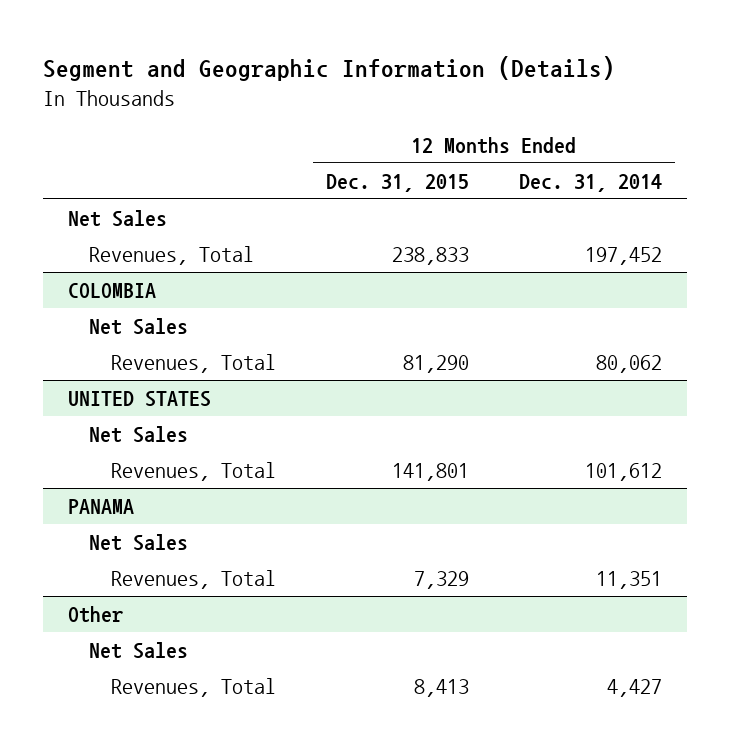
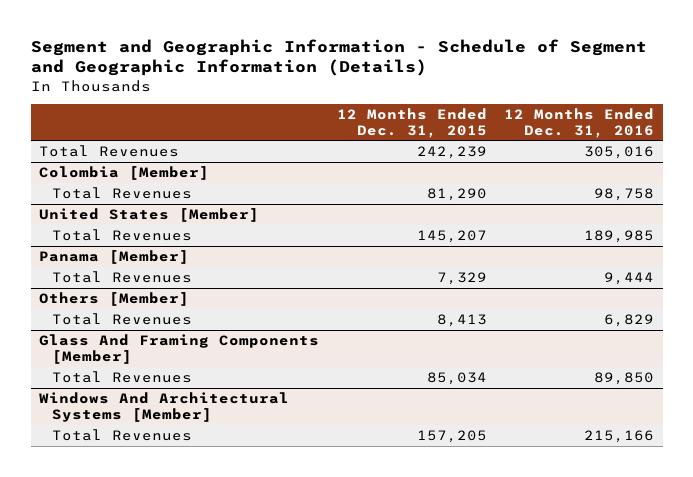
- Segment and Geographic Information (Details)
+ Segment and Geographic Information - Schedule of Segment and Geographic Information (Details)
- | 12 Months Ended Dec. 31, 2015 | 12 Months Ended Dec. 31, 2014
+ | 12 Months Ended Dec. 31, 2015 | 12 Months Ended Dec. 31, 2016
- Net Sales
- Revenues, Total | 238,833 | 197,452
- COLOMBIA
- Net Sales
- Revenues, Total | 81,290 | 80,062
- UNITED STATES
- Net Sales
- Revenues, Total | 141,801 | 101,612
- PANAMA
- Net Sales
- Revenues, Total | 7,329 | 11,351
- Other
- Net Sales
- Revenues, Total | 8,413 | 4,427
+ Total Revenues | 242,239 | 305,016
+ Colombia [Member]
+ Total Revenues | 81,290 | 98,758
+ United States [Member]
+ Total Revenues | 145,207 | 189,985
+ Panama [Member]
+ Total Revenues | 7,329 | 9,444
+ Others [Member]
+ Total Revenues | 8,413 | 6,829
+ Glass And Framing Components [Member]
+ Total Revenues | 85,034 | 89,850
+ Windows And Architectural Systems [Member]
+ Total Revenues | 157,205 | 215,166

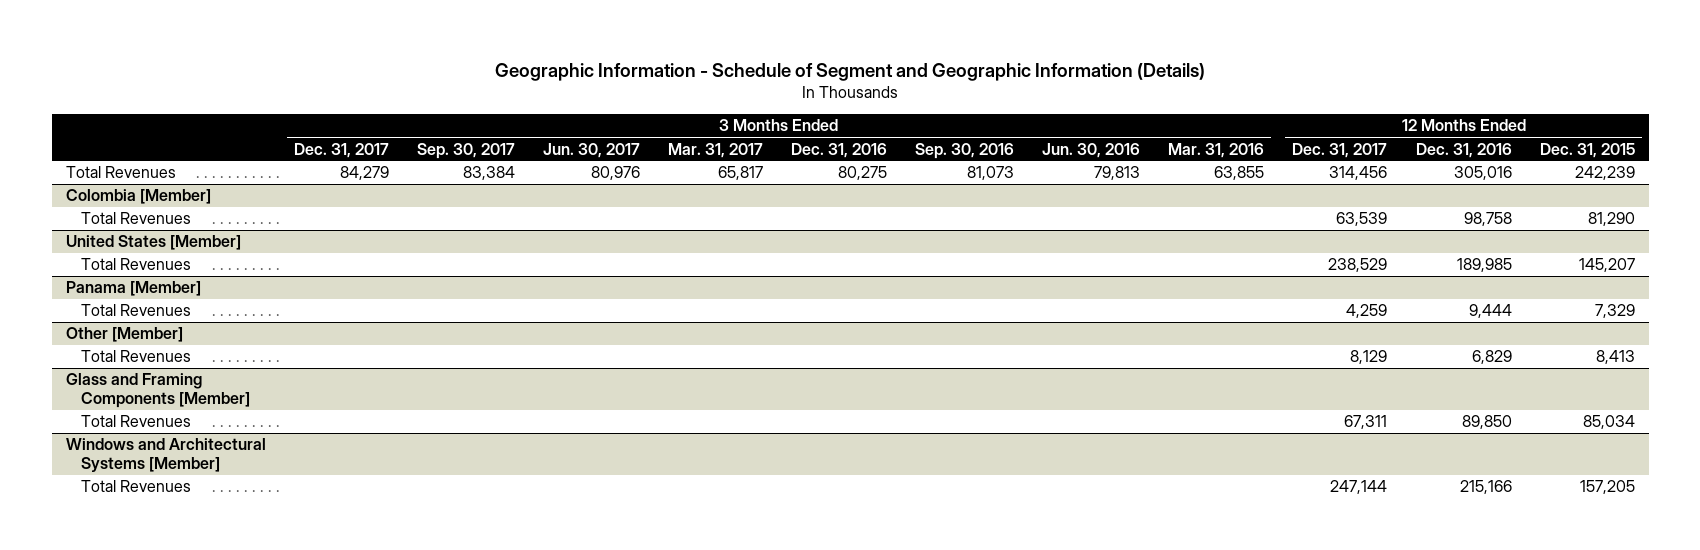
- Segment and Geographic Information - Schedule of Segment and Geographic Information (Details)
+ Geographic Information - Schedule of Segment and Geographic Information (Details)
- | 12 Months Ended Dec. 31, 2015 | 12 Months Ended Dec. 31, 2016
+ | 3 Months Ended Dec. 31, 2017 | 3 Months Ended Sep. 30, 2017 | 3 Months Ended Jun. 30, 2017 | 3 Months Ended Mar. 31, 2017 | 3 Months Ended Dec. 31, 2016 | 3 Months Ended Sep. 30, 2016 | 3 Months Ended Jun. 30, 2016 | 3 Months Ended Mar. 31, 2016 | 12 Months Ended Dec. 31, 2017 | 12 Months Ended Dec. 31, 2016 | 12 Months Ended Dec. 31, 2015
- Others [Member]
+ Other [Member]
- Glass And Framing Components [Member]
+ Glass and Framing Components [Member]
- Windows And Architectural Systems [Member]
+ Windows and Architectural Systems [Member]

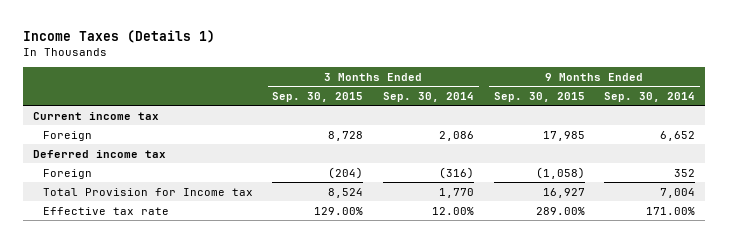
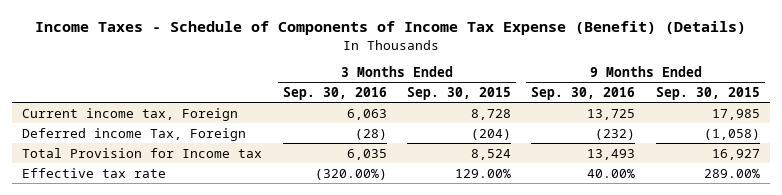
- Income Taxes (Details 1)
+ Income Taxes - Schedule of Components of Income Tax Expense (Benefit) (Details)
- | 3 Months Ended Sep. 30, 2015 | 3 Months Ended Sep. 30, 2014 | 9 Months Ended Sep. 30, 2015 | 9 Months Ended Sep. 30, 2014
+ | 3 Months Ended Sep. 30, 2016 | 3 Months Ended Sep. 30, 2015 | 9 Months Ended Sep. 30, 2016 | 9 Months Ended Sep. 30, 2015
- Current income tax
- Foreign | 8,728 | 2,086 | 17,985 | 6,652
- Deferred income tax
- Foreign | (204) | (316) | (1,058) | 352
+ Current income tax, Foreign | 6,063 | 8,728 | 13,725 | 17,985
+ Deferred income Tax, Foreign | (28) | (204) | (232) | (1,058)

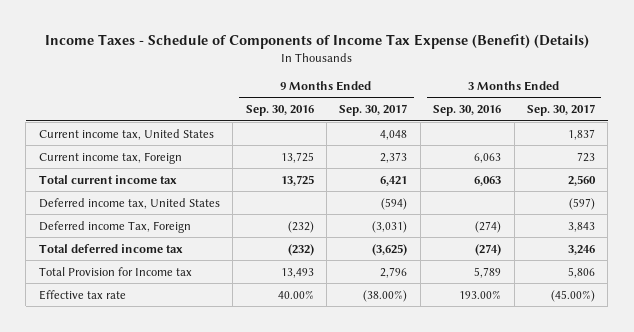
- | 3 Months Ended Sep. 30, 2016 | 3 Months Ended Sep. 30, 2015 | 9 Months Ended Sep. 30, 2016 | 9 Months Ended Sep. 30, 2015
+ | 9 Months Ended Sep. 30, 2016 | 9 Months Ended Sep. 30, 2017 | 3 Months Ended Sep. 30, 2016 | 3 Months Ended Sep. 30, 2017
+ Current income tax, United States | | 4,048 | | 1,837
- Deferred income Tax, Foreign | (28) | (204) | (232) | (1,058)
- Total Provision for Income tax | 6,035 | 8,524 | 13,493 | 16,927
- Effective tax rate | (320.00%) | 129.00% | 40.00% | 289.00%
+ Total current income tax | 13,725 | 6,421 | 6,063 | 2,560
+ Deferred income tax, United States | | (594) | | (597)
+ Deferred income Tax, Foreign | (232) | (3,031) | (274) | 3,843
+ Total deferred income tax | (232) | (3,625) | (274) | 3,246
+ Total Provision for Income tax | 13,493 | 2,796 | 5,789 | 5,806
+ Effective tax rate | 40.00% | (38.00%) | 193.00% | (45.00%)

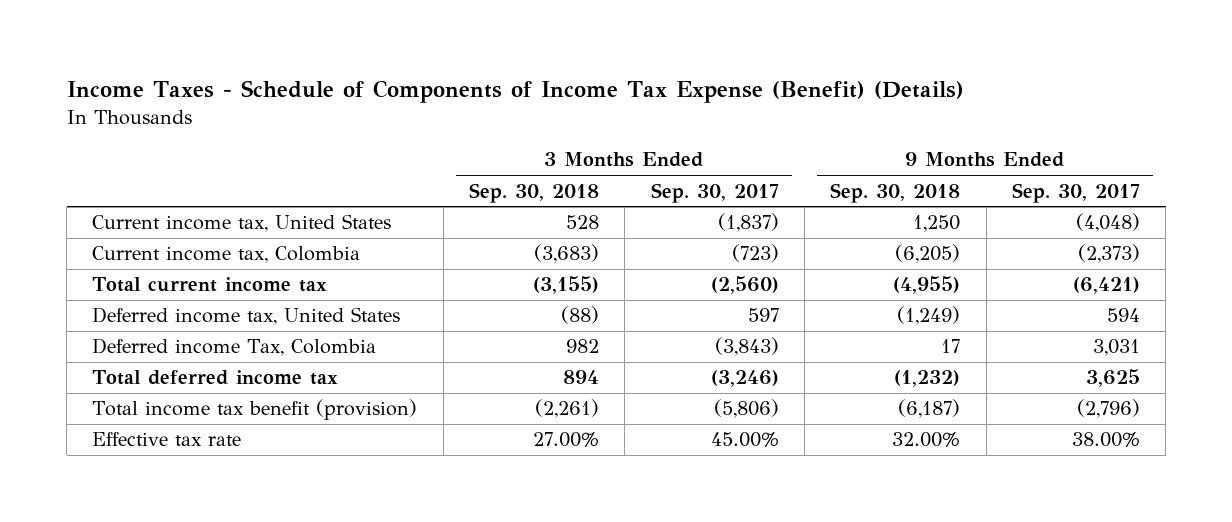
- | 9 Months Ended Sep. 30, 2016 | 9 Months Ended Sep. 30, 2017 | 3 Months Ended Sep. 30, 2016 | 3 Months Ended Sep. 30, 2017
+ | 3 Months Ended Sep. 30, 2018 | 3 Months Ended Sep. 30, 2017 | 9 Months Ended Sep. 30, 2018 | 9 Months Ended Sep. 30, 2017
- Current income tax, United States | | 4,048 | | 1,837
- Current income tax, Foreign | 13,725 | 2,373 | 6,063 | 723
- Total current income tax | 13,725 | 6,421 | 6,063 | 2,560
- Deferred income tax, United States | | (594) | | (597)
- Deferred income Tax, Foreign | (232) | (3,031) | (274) | 3,843
- Total deferred income tax | (232) | (3,625) | (274) | 3,246
- Total Provision for Income tax | 13,493 | 2,796 | 5,789 | 5,806
- Effective tax rate | 40.00% | (38.00%) | 193.00% | (45.00%)
+ Current income tax, United States | 528 | (1,837) | 1,250 | (4,048)
+ Current income tax, Colombia | (3,683) | (723) | (6,205) | (2,373)
+ Total current income tax | (3,155) | (2,560) | (4,955) | (6,421)
+ Deferred income tax, United States | (88) | 597 | (1,249) | 594
+ Deferred income Tax, Colombia | 982 | (3,843) | 17 | 3,031
+ Total deferred income tax | 894 | (3,246) | (1,232) | 3,625
+ Total income tax benefit (provision) | (2,261) | (5,806) | (6,187) | (2,796)
+ Effective tax rate | 27.00% | 45.00% | 32.00% | 38.00%

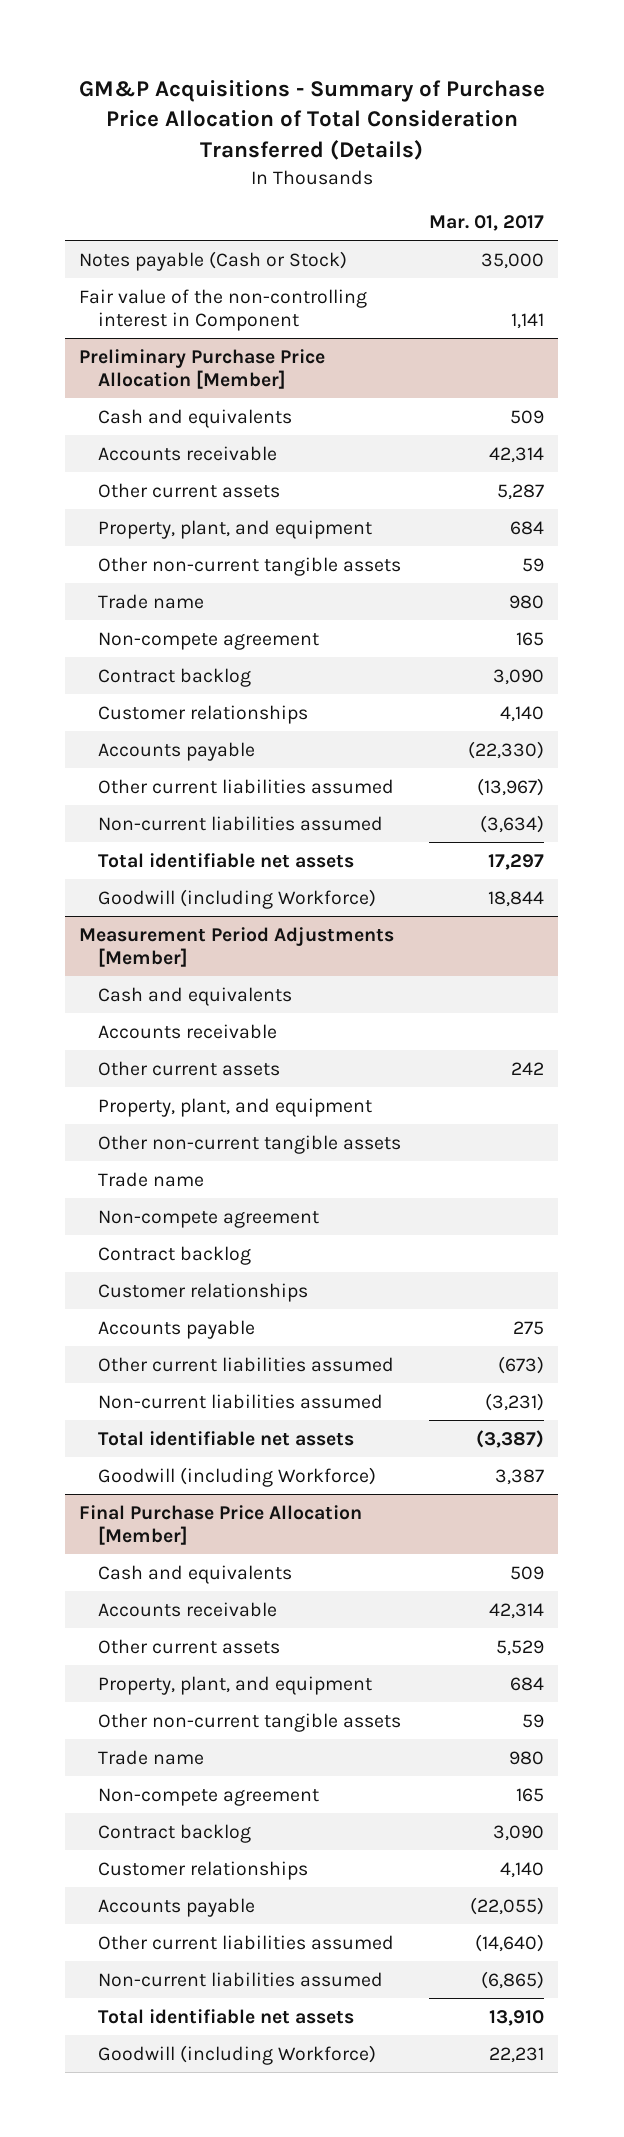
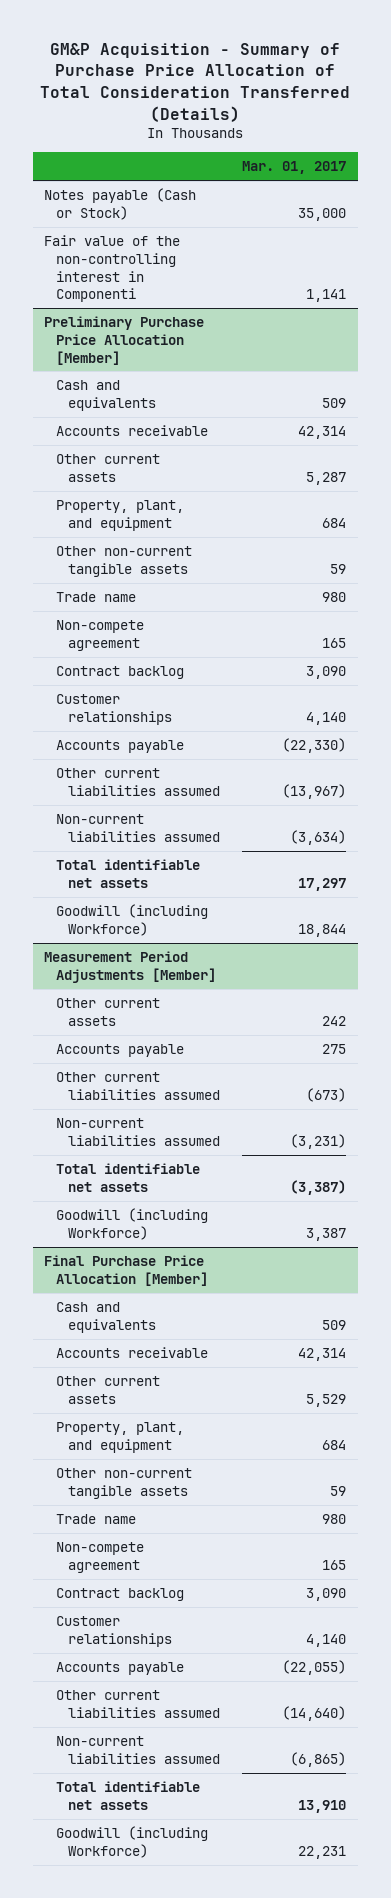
- GM&P Acquisitions - Summary of Purchase Price Allocation of Total Consideration Transferred (Details)
+ GM&P Acquisition - Summary of Purchase Price Allocation of Total Consideration Transferred (Details)
- Fair value of the non-controlling interest in Component | 1,141
+ Fair value of the non-controlling interest in Componenti | 1,141
@ Measurement Period Adjustments [Member]
- Cash and equivalents
- Accounts receivable
- Property, plant, and equipment
- Other non-current tangible assets
- Trade name
- Non-compete agreement
- Contract backlog
- Customer relationships

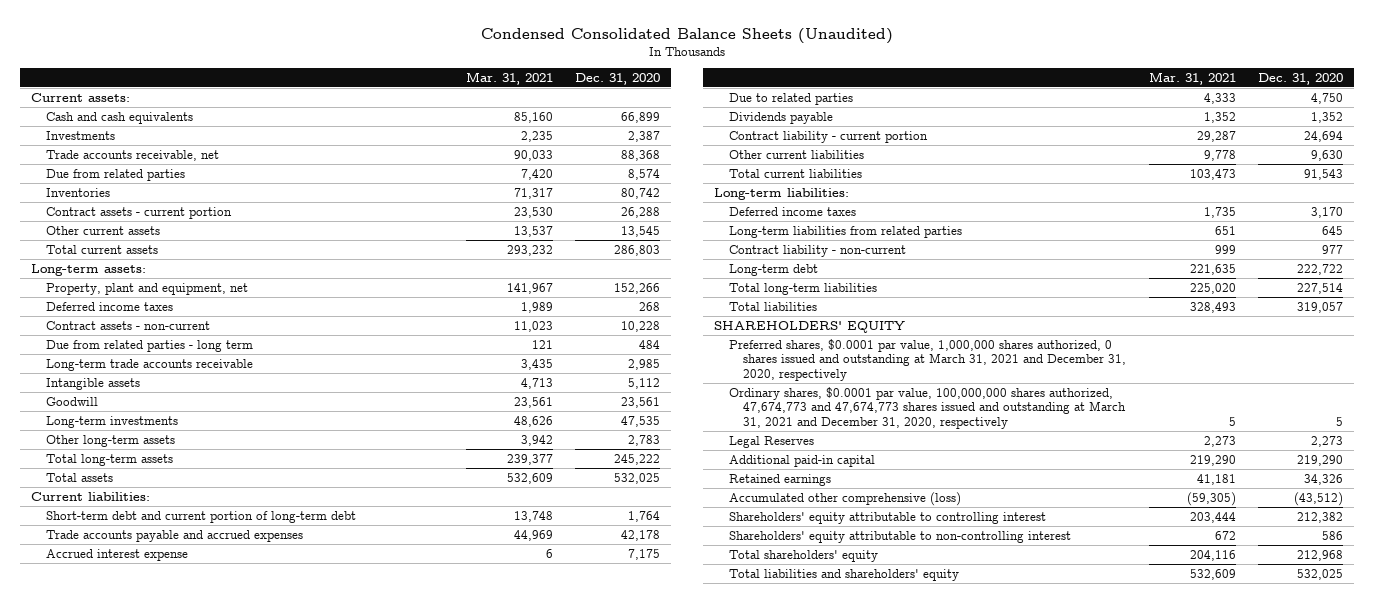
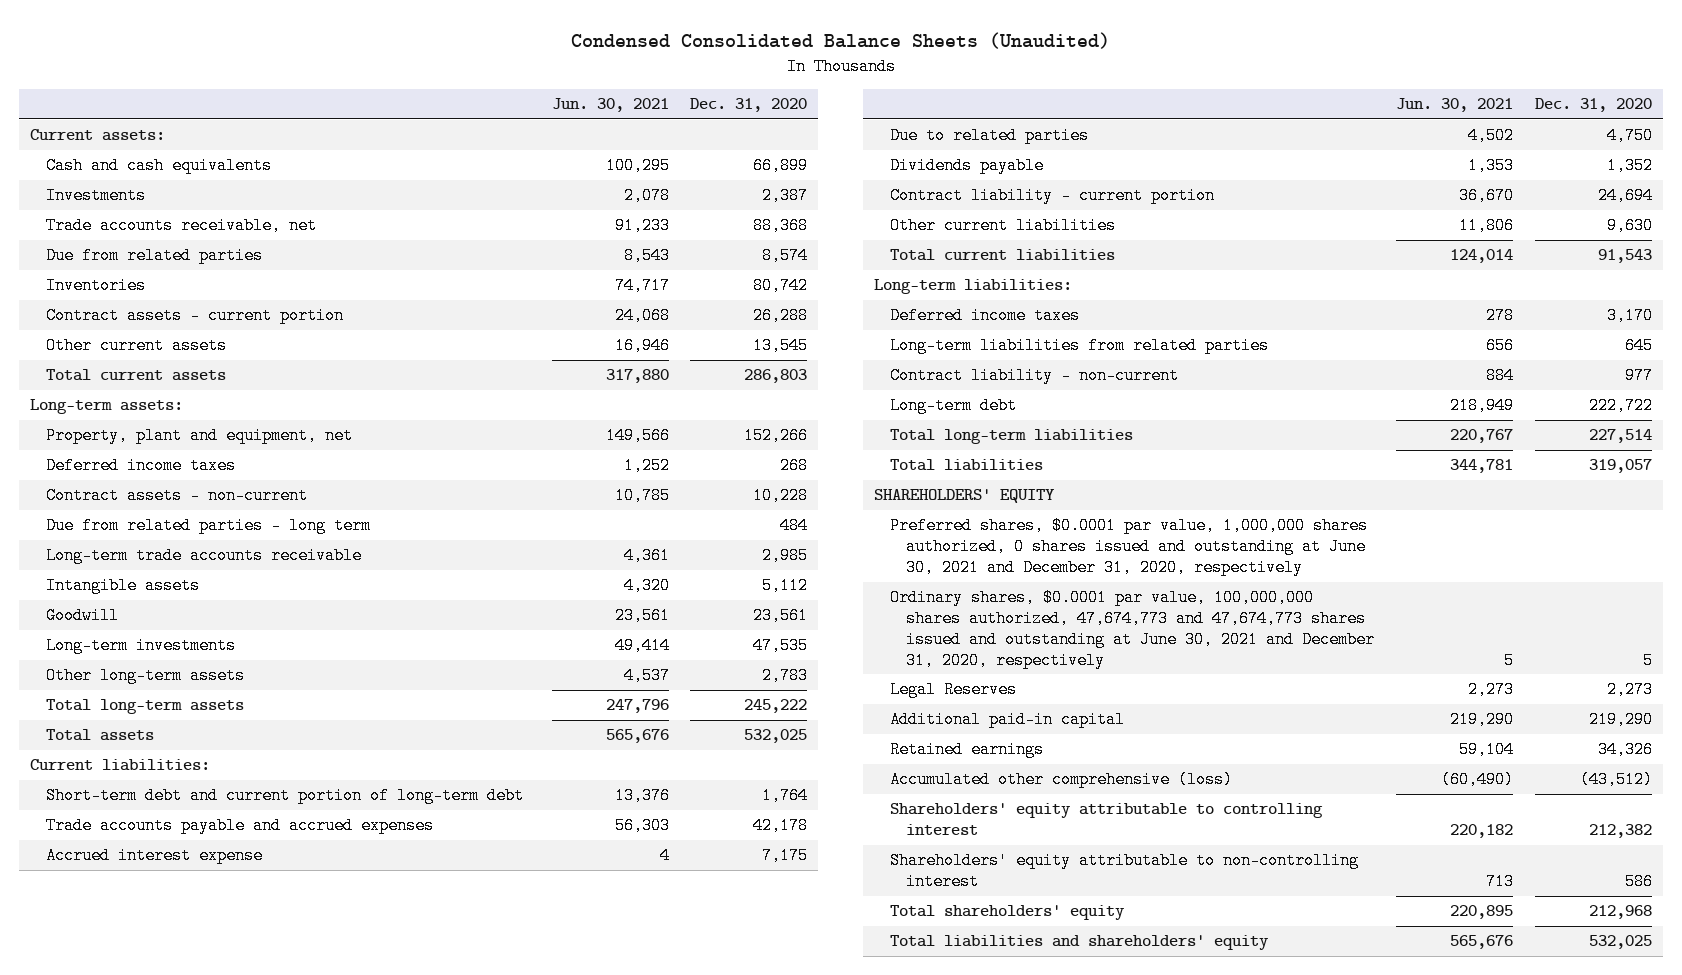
- | Mar. 31, 2021 | Dec. 31, 2020
+ | Jun. 30, 2021 | Dec. 31, 2020
- Preferred shares, $0.0001 par value, 1,000,000 shares authorized, 0 shares issued and outstanding at March 31, 2021 and December 31, 2020, respectively
- Ordinary shares, $0.0001 par value, 100,000,000 shares authorized, 47,674,773 and 47,674,773 shares issued and outstanding at March 31, 2021 and December 31, 2020, respectively | 5 | 5
+ Preferred shares, $0.0001 par value, 1,000,000 shares authorized, 0 shares issued and outstanding at June 30, 2021 and December 31, 2020, respectively
+ Ordinary shares, $0.0001 par value, 100,000,000 shares authorized, 47,674,773 and 47,674,773 shares issued and outstanding at June 30, 2021 and December 31, 2020, respectively | 5 | 5

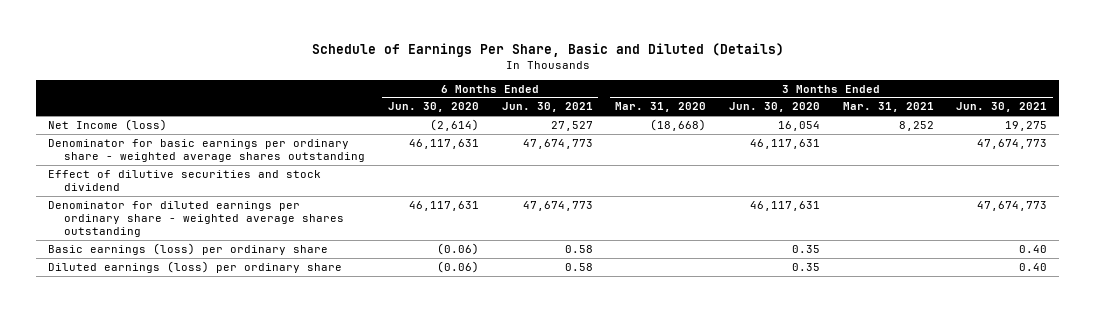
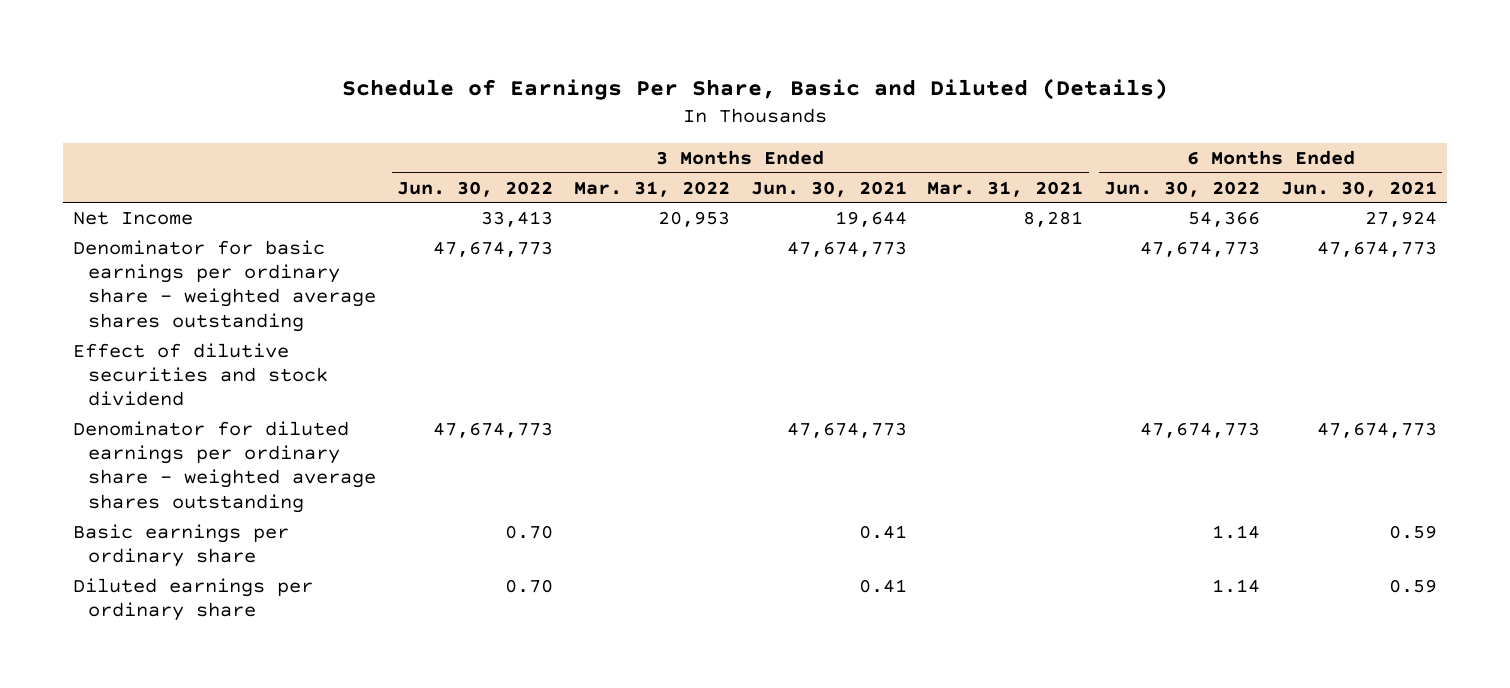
- | 6 Months Ended Jun. 30, 2020 | 6 Months Ended Jun. 30, 2021 | 3 Months Ended Mar. 31, 2020 | 3 Months Ended Jun. 30, 2020 | 3 Months Ended Mar. 31, 2021 | 3 Months Ended Jun. 30, 2021
+ | 3 Months Ended Jun. 30, 2022 | 3 Months Ended Mar. 31, 2022 | 3 Months Ended Jun. 30, 2021 | 3 Months Ended Mar. 31, 2021 | 6 Months Ended Jun. 30, 2022 | 6 Months Ended Jun. 30, 2021
- Net Income (loss) | (2,614) | 27,527 | (18,668) | 16,054 | 8,252 | 19,275
+ Net Income | 33,413 | 20,953 | 19,644 | 8,281 | 54,366 | 27,924
- Basic earnings (loss) per ordinary share | (0.06) | 0.58 | | 0.35 | | 0.40
- Diluted earnings (loss) per ordinary share | (0.06) | 0.58 | | 0.35 | | 0.40
+ Basic earnings per ordinary share | 0.70 | | 0.41 | | 1.14 | 0.59
+ Diluted earnings per ordinary share | 0.70 | | 0.41 | | 1.14 | 0.59

